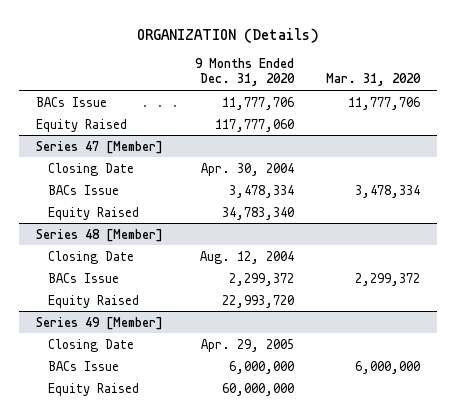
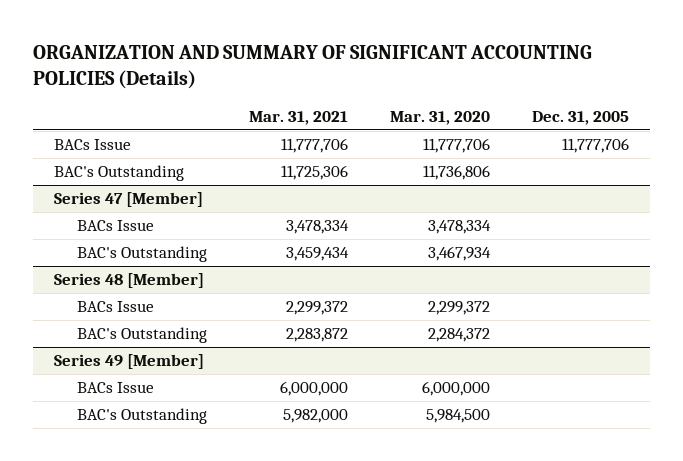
- ORGANIZATION (Details)
+ ORGANIZATION AND SUMMARY OF SIGNIFICANT ACCOUNTING POLICIES (Details)
- | 9 Months Ended Dec. 31, 2020 | Mar. 31, 2020
+ | Mar. 31, 2021 | Mar. 31, 2020 | Dec. 31, 2005
- Equity Raised | 117,777,060 |
+ BAC's Outstanding | 11,725,306 | 11,736,806 |
@ Series 47 [Member]
- Closing Date | Apr. 30, 2004 |
- Equity Raised | 34,783,340 |
+ BAC's Outstanding | 3,459,434 | 3,467,934 |
@ Series 48 [Member]
- Closing Date | Aug. 12, 2004 |
- Equity Raised | 22,993,720 |
+ BAC's Outstanding | 2,283,872 | 2,284,372 |
@ Series 49 [Member]
- Closing Date | Apr. 29, 2005 |
- Equity Raised | 60,000,000 |
+ BAC's Outstanding | 5,982,000 | 5,984,500 |

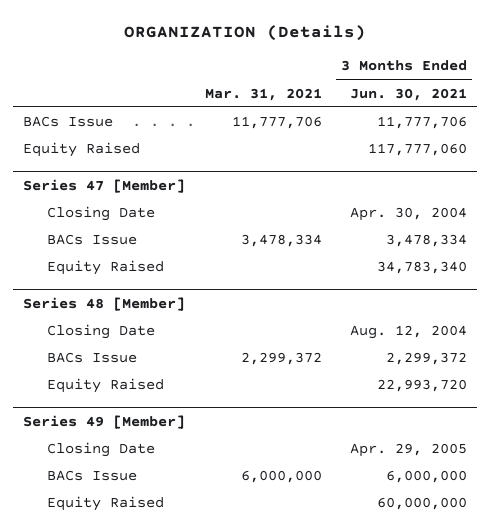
- ORGANIZATION AND SUMMARY OF SIGNIFICANT ACCOUNTING POLICIES (Details)
+ ORGANIZATION (Details)
- | Mar. 31, 2021 | Mar. 31, 2020 | Dec. 31, 2005
+ | Mar. 31, 2021 | 3 Months Ended Jun. 30, 2021
- BAC's Outstanding | 11,725,306 | 11,736,806 |
+ Equity Raised | | 117,777,060
@ Series 47 [Member]
+ Closing Date | | Apr. 30, 2004
- BAC's Outstanding | 3,459,434 | 3,467,934 |
+ Equity Raised | | 34,783,340
@ Series 48 [Member]
+ Closing Date | | Aug. 12, 2004
- BAC's Outstanding | 2,283,872 | 2,284,372 |
+ Equity Raised | | 22,993,720
@ Series 49 [Member]
+ Closing Date | | Apr. 29, 2005
- BAC's Outstanding | 5,982,000 | 5,984,500 |
+ Equity Raised | | 60,000,000

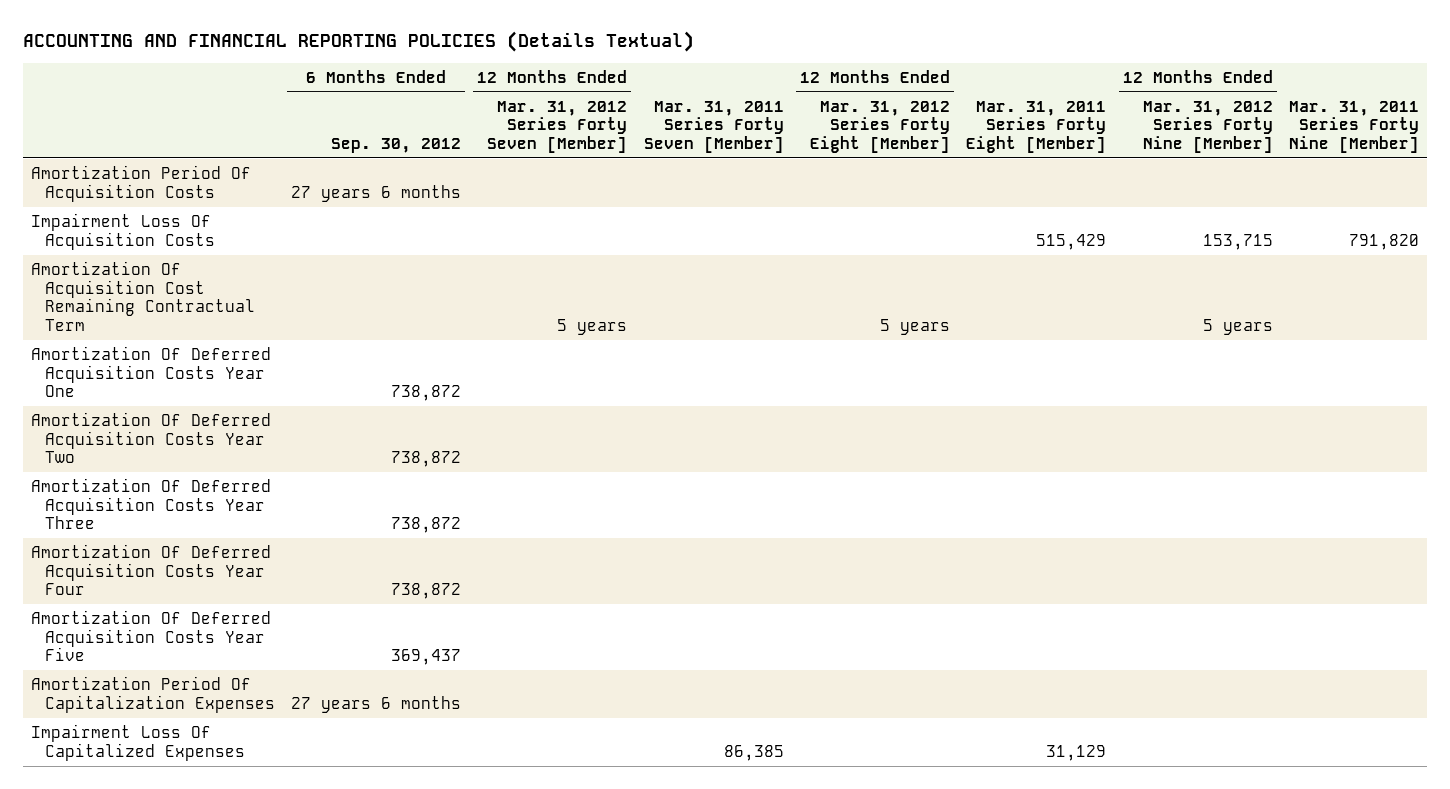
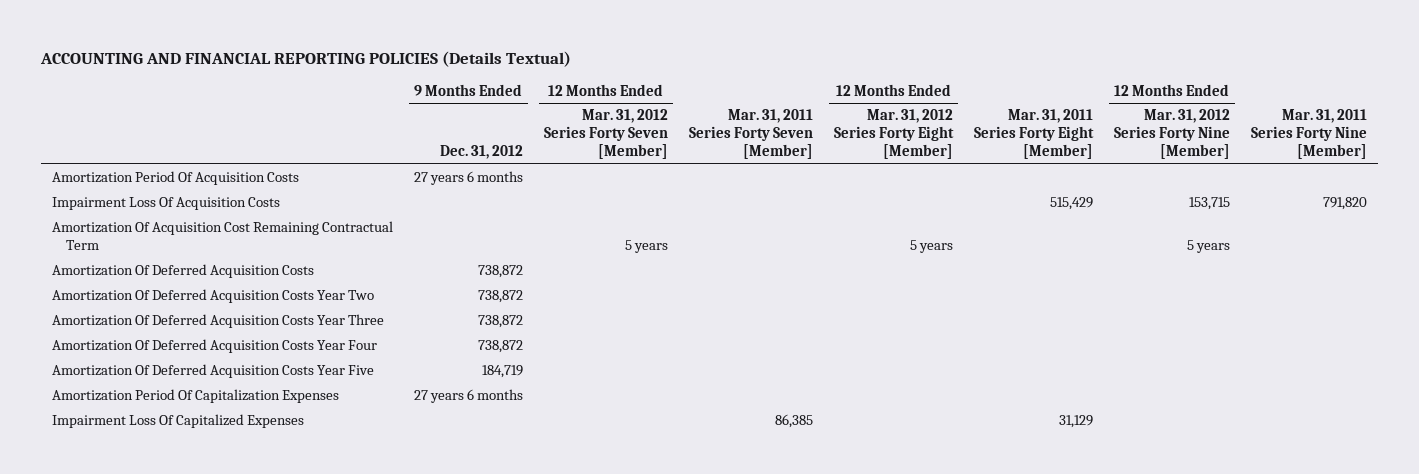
- | 6 Months Ended Sep. 30, 2012 | 12 Months Ended Mar. 31, 2012 Series Forty Seven [Member] | Mar. 31, 2011 Series Forty Seven [Member] | 12 Months Ended Mar. 31, 2012 Series Forty Eight [Member] | Mar. 31, 2011 Series Forty Eight [Member] | 12 Months Ended Mar. 31, 2012 Series Forty Nine [Member] | Mar. 31, 2011 Series Forty Nine [Member]
+ | 9 Months Ended Dec. 31, 2012 | 12 Months Ended Mar. 31, 2012 Series Forty Seven [Member] | Mar. 31, 2011 Series Forty Seven [Member] | 12 Months Ended Mar. 31, 2012 Series Forty Eight [Member] | Mar. 31, 2011 Series Forty Eight [Member] | 12 Months Ended Mar. 31, 2012 Series Forty Nine [Member] | Mar. 31, 2011 Series Forty Nine [Member]
- Amortization Of Deferred Acquisition Costs Year One | 738,872 | | | | | |
+ Amortization Of Deferred Acquisition Costs | 738,872 | | | | | |

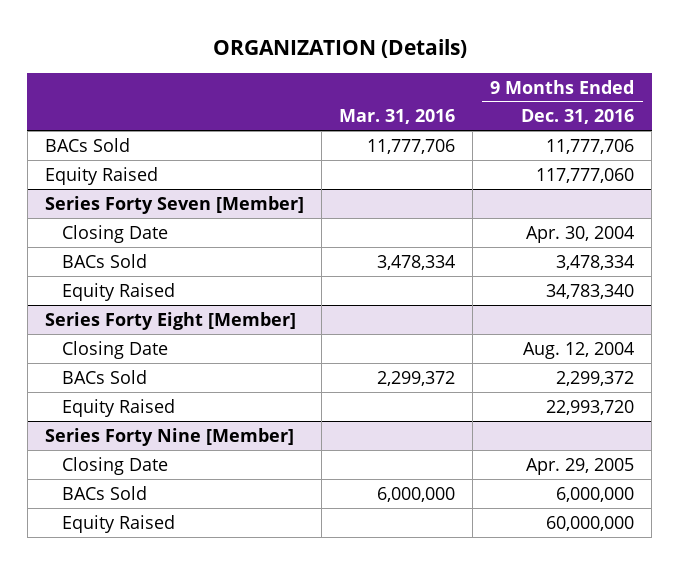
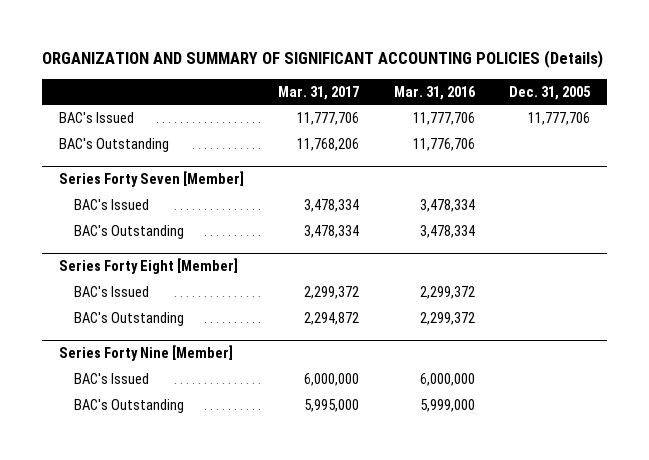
- ORGANIZATION (Details)
+ ORGANIZATION AND SUMMARY OF SIGNIFICANT ACCOUNTING POLICIES (Details)
- | Mar. 31, 2016 | 9 Months Ended Dec. 31, 2016
+ | Mar. 31, 2017 | Mar. 31, 2016 | Dec. 31, 2005
- BACs Sold | 11,777,706 | 11,777,706
- Equity Raised | | 117,777,060
+ BAC's Issued | 11,777,706 | 11,777,706 | 11,777,706
+ BAC's Outstanding | 11,768,206 | 11,776,706 |
@ Series Forty Seven [Member]
- Closing Date | | Apr. 30, 2004
- BACs Sold | 3,478,334 | 3,478,334
- Equity Raised | | 34,783,340
+ BAC's Issued | 3,478,334 | 3,478,334 |
+ BAC's Outstanding | 3,478,334 | 3,478,334 |
@ Series Forty Eight [Member]
- Closing Date | | Aug. 12, 2004
- BACs Sold | 2,299,372 | 2,299,372
- Equity Raised | | 22,993,720
+ BAC's Issued | 2,299,372 | 2,299,372 |
+ BAC's Outstanding | 2,294,872 | 2,299,372 |
@ Series Forty Nine [Member]
- Closing Date | | Apr. 29, 2005
- BACs Sold | 6,000,000 | 6,000,000
- Equity Raised | | 60,000,000
+ BAC's Issued | 6,000,000 | 6,000,000 |
+ BAC's Outstanding | 5,995,000 | 5,999,000 |

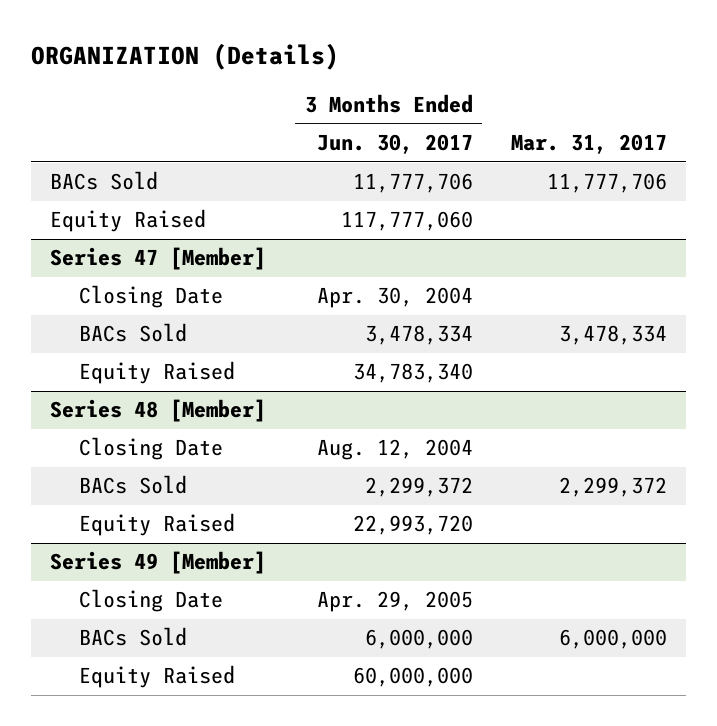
- ORGANIZATION AND SUMMARY OF SIGNIFICANT ACCOUNTING POLICIES (Details)
+ ORGANIZATION (Details)
- | Mar. 31, 2017 | Mar. 31, 2016 | Dec. 31, 2005
+ | 3 Months Ended Jun. 30, 2017 | Mar. 31, 2017
- BAC's Issued | 11,777,706 | 11,777,706 | 11,777,706
- BAC's Outstanding | 11,768,206 | 11,776,706 |
- Series Forty Seven [Member]
- BAC's Issued | 3,478,334 | 3,478,334 |
- BAC's Outstanding | 3,478,334 | 3,478,334 |
- Series Forty Eight [Member]
- BAC's Issued | 2,299,372 | 2,299,372 |
- BAC's Outstanding | 2,294,872 | 2,299,372 |
- Series Forty Nine [Member]
- BAC's Issued | 6,000,000 | 6,000,000 |
- BAC's Outstanding | 5,995,000 | 5,999,000 |
+ BACs Sold | 11,777,706 | 11,777,706
+ Equity Raised | 117,777,060 |
+ Series 47 [Member]
+ Closing Date | Apr. 30, 2004 |
+ BACs Sold | 3,478,334 | 3,478,334
+ Equity Raised | 34,783,340 |
+ Series 48 [Member]
+ Closing Date | Aug. 12, 2004 |
+ BACs Sold | 2,299,372 | 2,299,372
+ Equity Raised | 22,993,720 |
+ Series 49 [Member]
+ Closing Date | Apr. 29, 2005 |
+ BACs Sold | 6,000,000 | 6,000,000
+ Equity Raised | 60,000,000 |

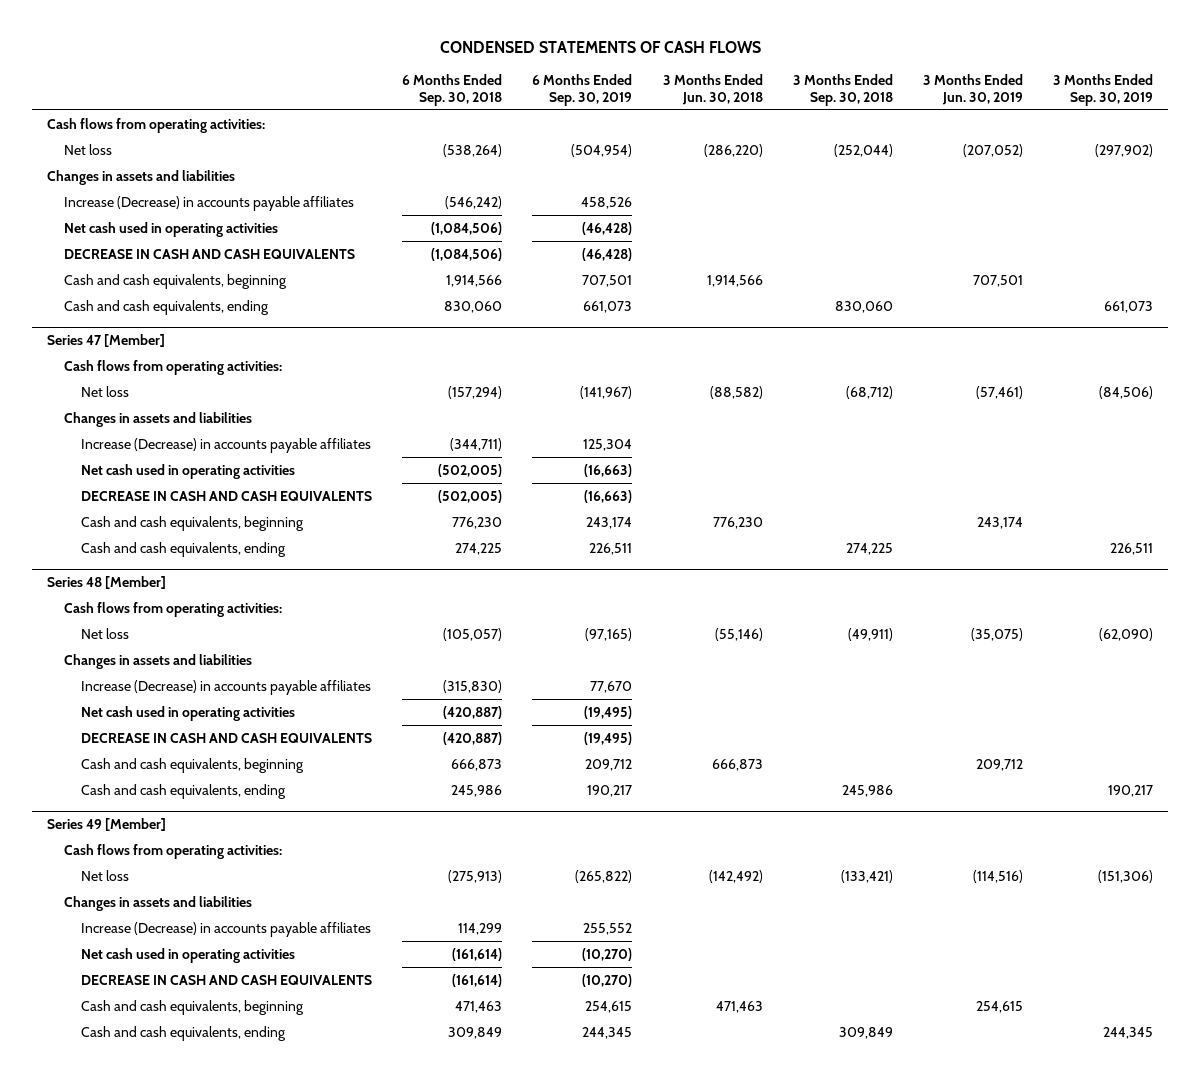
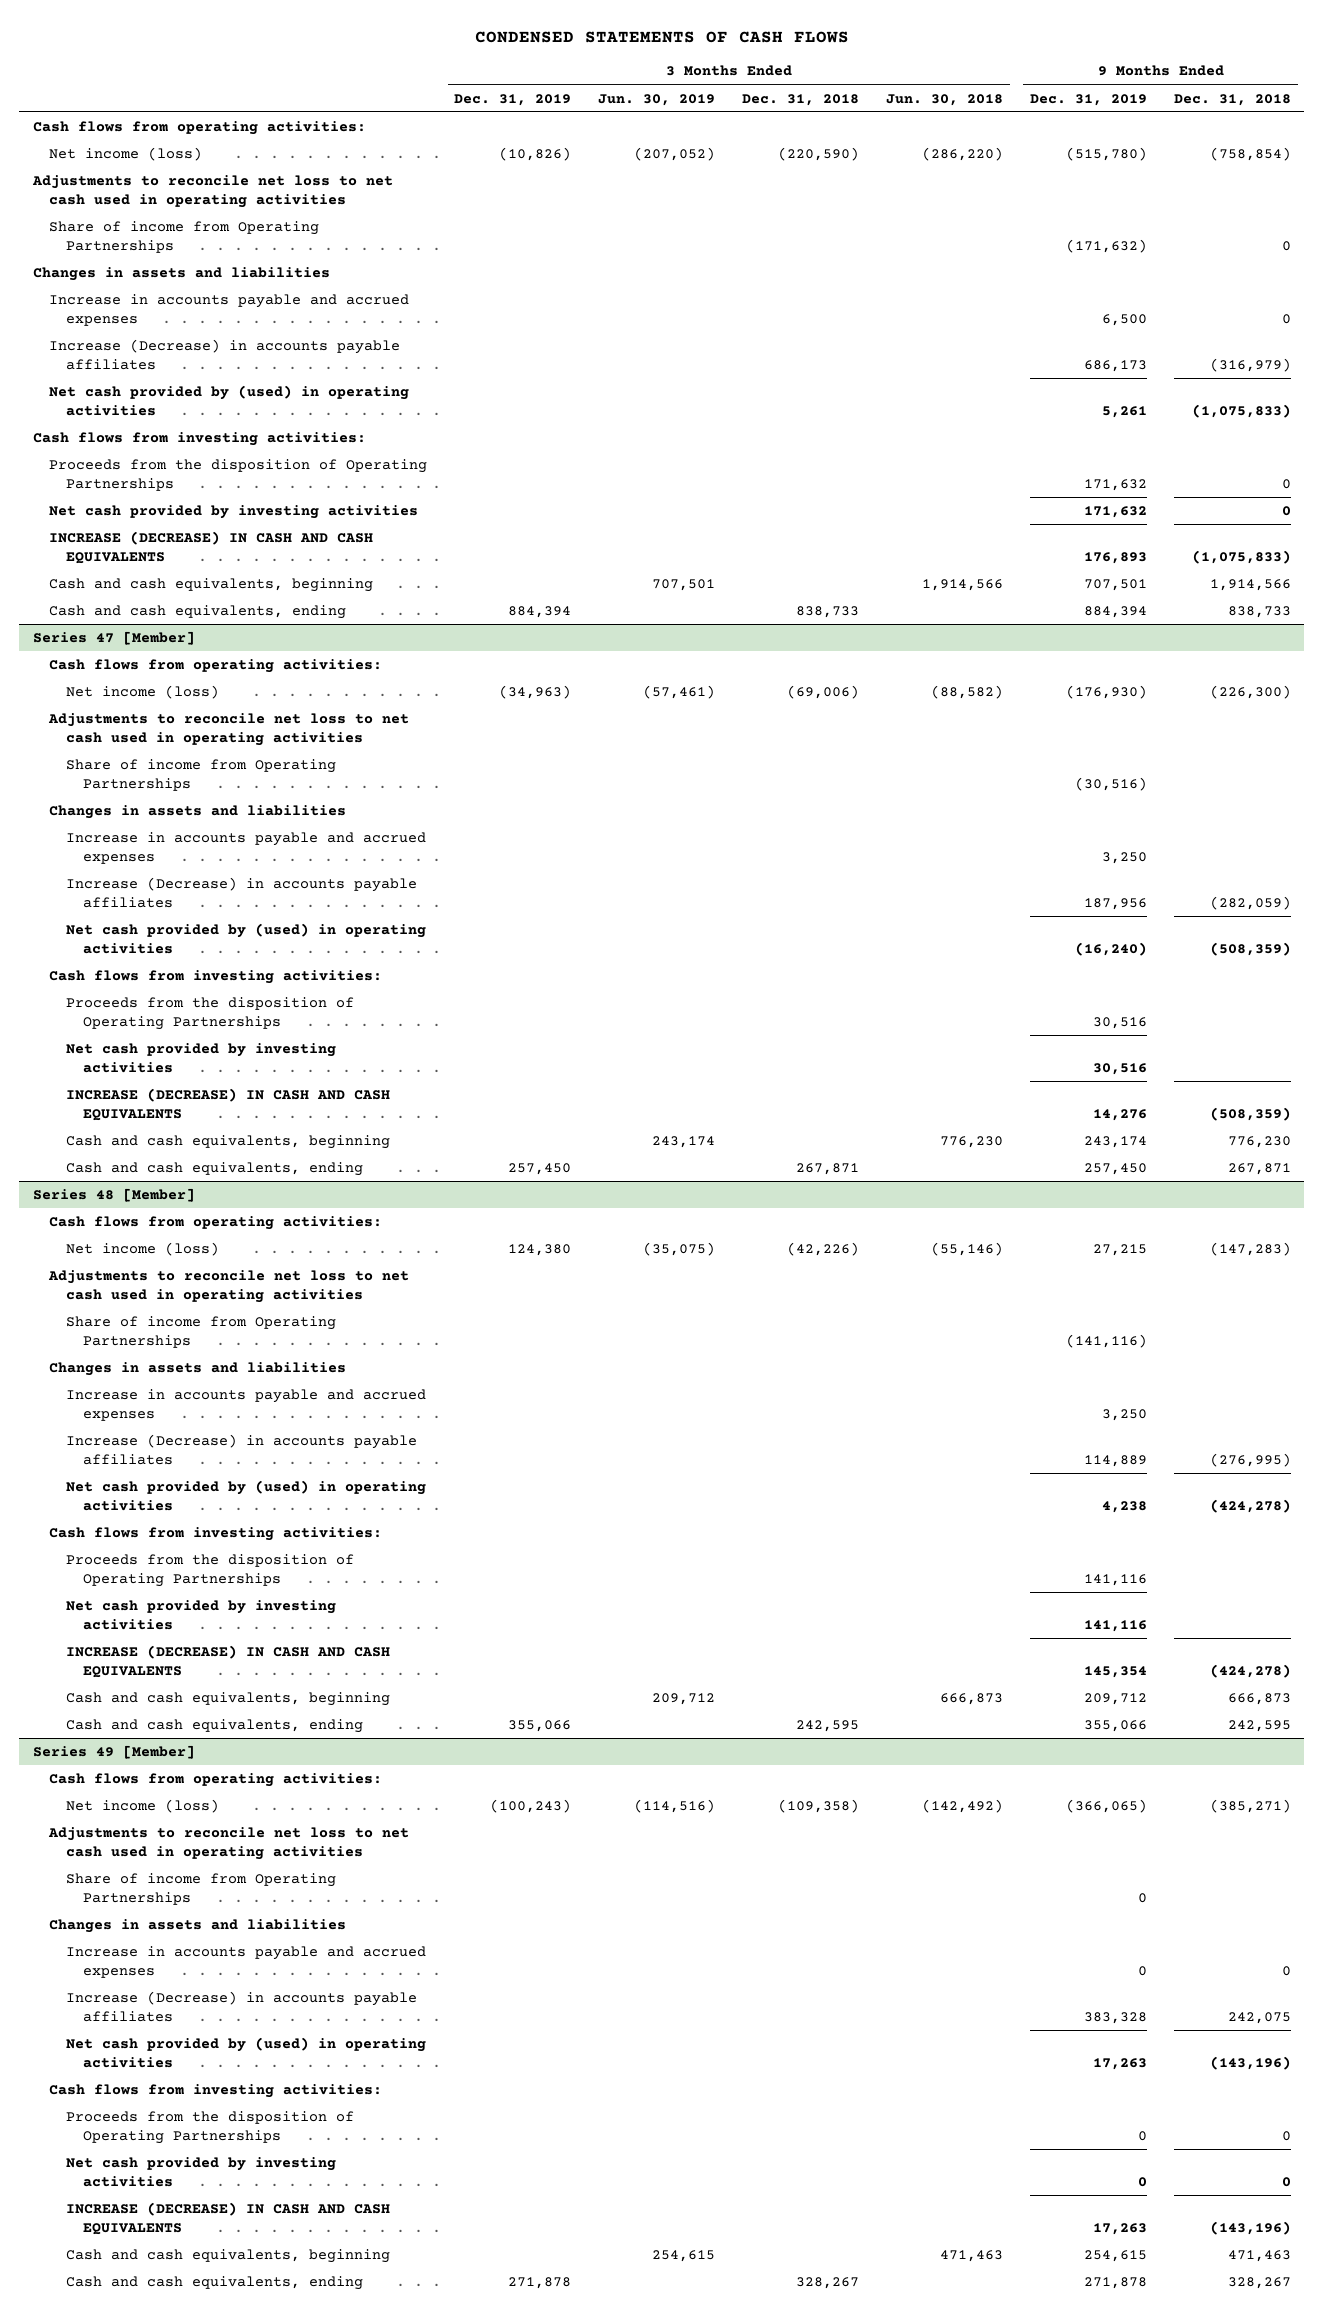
- | 6 Months Ended Sep. 30, 2018 | 6 Months Ended Sep. 30, 2019 | 3 Months Ended Jun. 30, 2018 | 3 Months Ended Sep. 30, 2018 | 3 Months Ended Jun. 30, 2019 | 3 Months Ended Sep. 30, 2019
+ | 3 Months Ended Dec. 31, 2019 | 3 Months Ended Jun. 30, 2019 | 3 Months Ended Dec. 31, 2018 | 3 Months Ended Jun. 30, 2018 | 9 Months Ended Dec. 31, 2019 | 9 Months Ended Dec. 31, 2018
- Net loss | (538,264) | (504,954) | (286,220) | (252,044) | (207,052) | (297,902)
+ Net income (loss) | (10,826) | (207,052) | (220,590) | (286,220) | (515,780) | (758,854)
+ Adjustments to reconcile net loss to net cash used in operating activities
+ Share of income from Operating Partnerships | | | | | (171,632) | 0
+ Increase in accounts payable and accrued expenses | | | | | 6,500 | 0
- Net cash used in operating activities | (1,084,506) | (46,428) | | | |
- DECREASE IN CASH AND CASH EQUIVALENTS | (1,084,506) | (46,428) | | | |
+ Net cash provided by (used) in operating activities | | | | | 5,261 | (1,075,833)
+ Cash flows from investing activities:
+ Proceeds from the disposition of Operating Partnerships | | | | | 171,632 | 0
+ Net cash provided by investing activities | | | | | 171,632 | 0
+ INCREASE (DECREASE) IN CASH AND CASH EQUIVALENTS | | | | | 176,893 | (1,075,833)
@ Series 47 [Member]
- Net loss | (157,294) | (141,967) | (88,582) | (68,712) | (57,461) | (84,506)
+ Net income (loss) | (34,963) | (57,461) | (69,006) | (88,582) | (176,930) | (226,300)
+ Adjustments to reconcile net loss to net cash used in operating activities
+ Share of income from Operating Partnerships | | | | | (30,516) |
+ Increase in accounts payable and accrued expenses | | | | | 3,250 |
- Net cash used in operating activities | (502,005) | (16,663) | | | |
- DECREASE IN CASH AND CASH EQUIVALENTS | (502,005) | (16,663) | | | |
+ Net cash provided by (used) in operating activities | | | | | (16,240) | (508,359)
+ Cash flows from investing activities:
+ Proceeds from the disposition of Operating Partnerships | | | | | 30,516 |
+ Net cash provided by investing activities | | | | | 30,516 |
+ INCREASE (DECREASE) IN CASH AND CASH EQUIVALENTS | | | | | 14,276 | (508,359)
@ Series 48 [Member]
- Net loss | (105,057) | (97,165) | (55,146) | (49,911) | (35,075) | (62,090)
+ Net income (loss) | 124,380 | (35,075) | (42,226) | (55,146) | 27,215 | (147,283)
+ Adjustments to reconcile net loss to net cash used in operating activities
+ Share of income from Operating Partnerships | | | | | (141,116) |
+ Increase in accounts payable and accrued expenses | | | | | 3,250 |
- Net cash used in operating activities | (420,887) | (19,495) | | | |
- DECREASE IN CASH AND CASH EQUIVALENTS | (420,887) | (19,495) | | | |
+ Net cash provided by (used) in operating activities | | | | | 4,238 | (424,278)
+ Cash flows from investing activities:
+ Proceeds from the disposition of Operating Partnerships | | | | | 141,116 |
+ Net cash provided by investing activities | | | | | 141,116 |
+ INCREASE (DECREASE) IN CASH AND CASH EQUIVALENTS | | | | | 145,354 | (424,278)
@ Series 49 [Member]
- Net loss | (275,913) | (265,822) | (142,492) | (133,421) | (114,516) | (151,306)
+ Net income (loss) | (100,243) | (114,516) | (109,358) | (142,492) | (366,065) | (385,271)
+ Adjustments to reconcile net loss to net cash used in operating activities
+ Share of income from Operating Partnerships | | | | | 0 |
+ Increase in accounts payable and accrued expenses | | | | | 0 | 0
- Net cash used in operating activities | (161,614) | (10,270) | | | |
- DECREASE IN CASH AND CASH EQUIVALENTS | (161,614) | (10,270) | | | |
+ Net cash provided by (used) in operating activities | | | | | 17,263 | (143,196)
+ Cash flows from investing activities:
+ Proceeds from the disposition of Operating Partnerships | | | | | 0 | 0
+ Net cash provided by investing activities | | | | | 0 | 0
+ INCREASE (DECREASE) IN CASH AND CASH EQUIVALENTS | | | | | 17,263 | (143,196)

